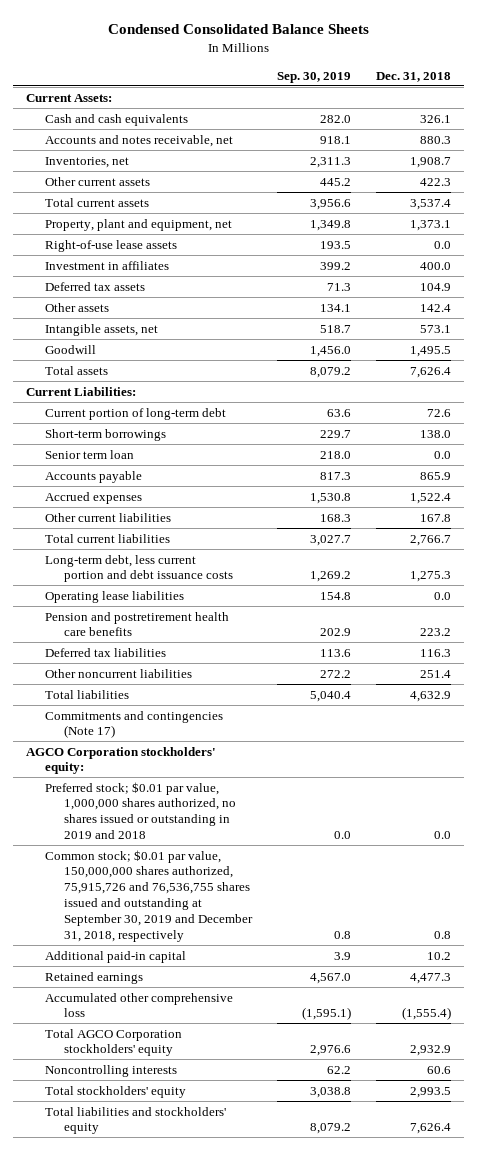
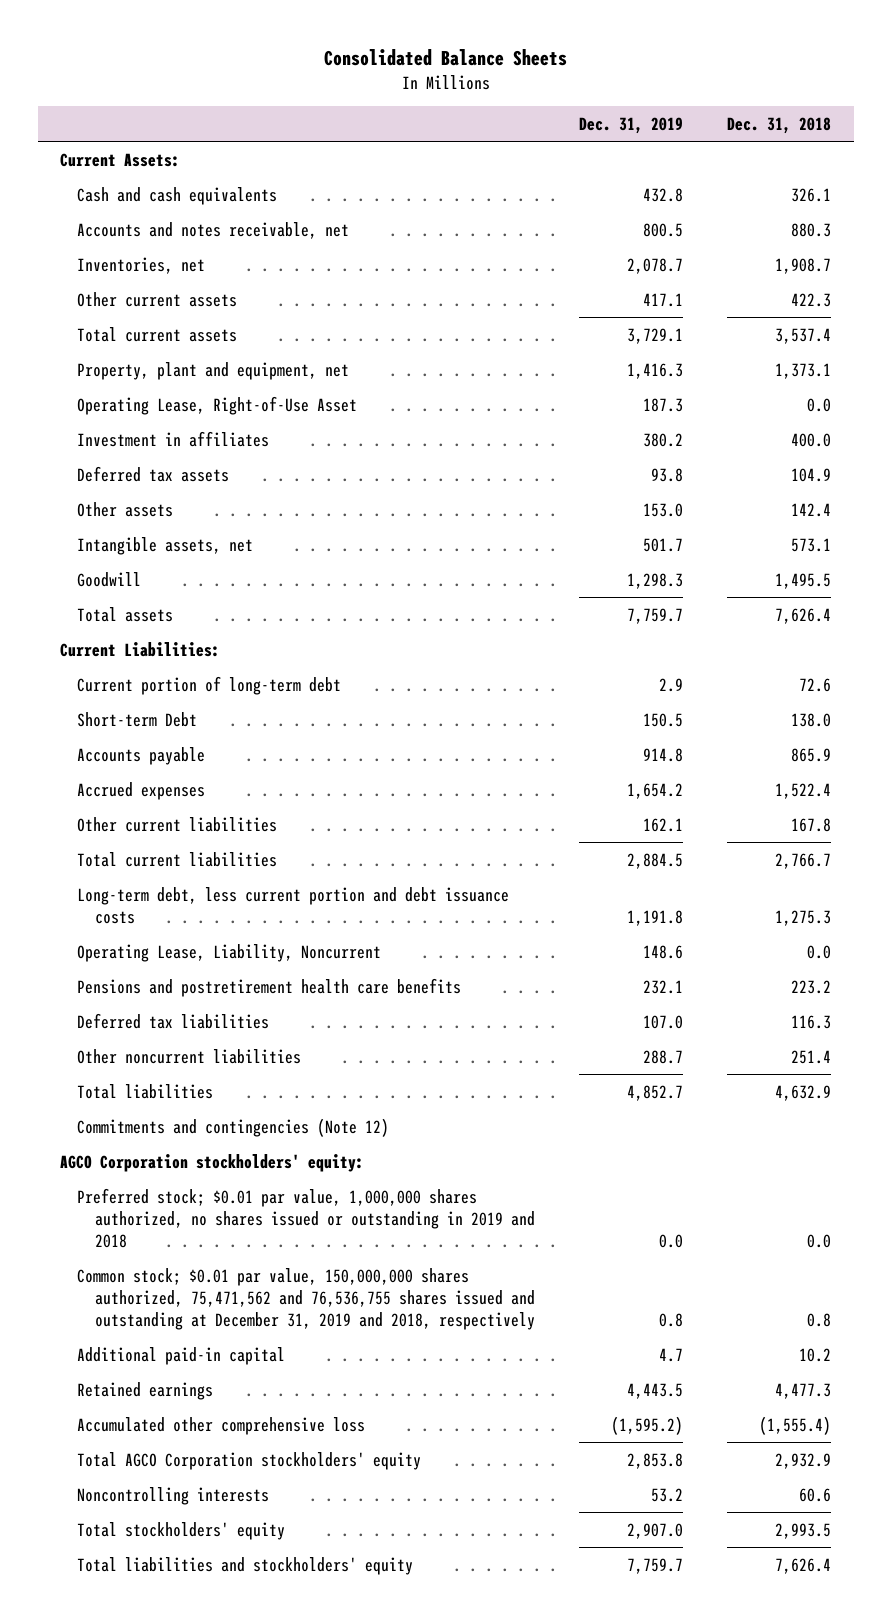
- Condensed Consolidated Balance Sheets
+ Consolidated Balance Sheets
- | Sep. 30, 2019 | Dec. 31, 2018
+ | Dec. 31, 2019 | Dec. 31, 2018
- Right-of-use lease assets | 193.5 | 0.0
+ Operating Lease, Right-of-Use Asset | 187.3 | 0.0
- Short-term borrowings | 229.7 | 138.0
- Senior term loan | 218.0 | 0.0
+ Short-term Debt | 150.5 | 138.0
- Operating lease liabilities | 154.8 | 0.0
- Pension and postretirement health care benefits | 202.9 | 223.2
+ Operating Lease, Liability, Noncurrent | 148.6 | 0.0
+ Pensions and postretirement health care benefits | 232.1 | 223.2
- Commitments and contingencies (Note 17)
+ Commitments and contingencies (Note 12)
- Common stock; $0.01 par value, 150,000,000 shares authorized, 75,915,726 and 76,536,755 shares issued and outstanding at September 30, 2019 and December 31, 2018, respectively | 0.8 | 0.8
+ Common stock; $0.01 par value, 150,000,000 shares authorized, 75,471,562 and 76,536,755 shares issued and outstanding at December 31, 2019 and 2018, respectively | 0.8 | 0.8

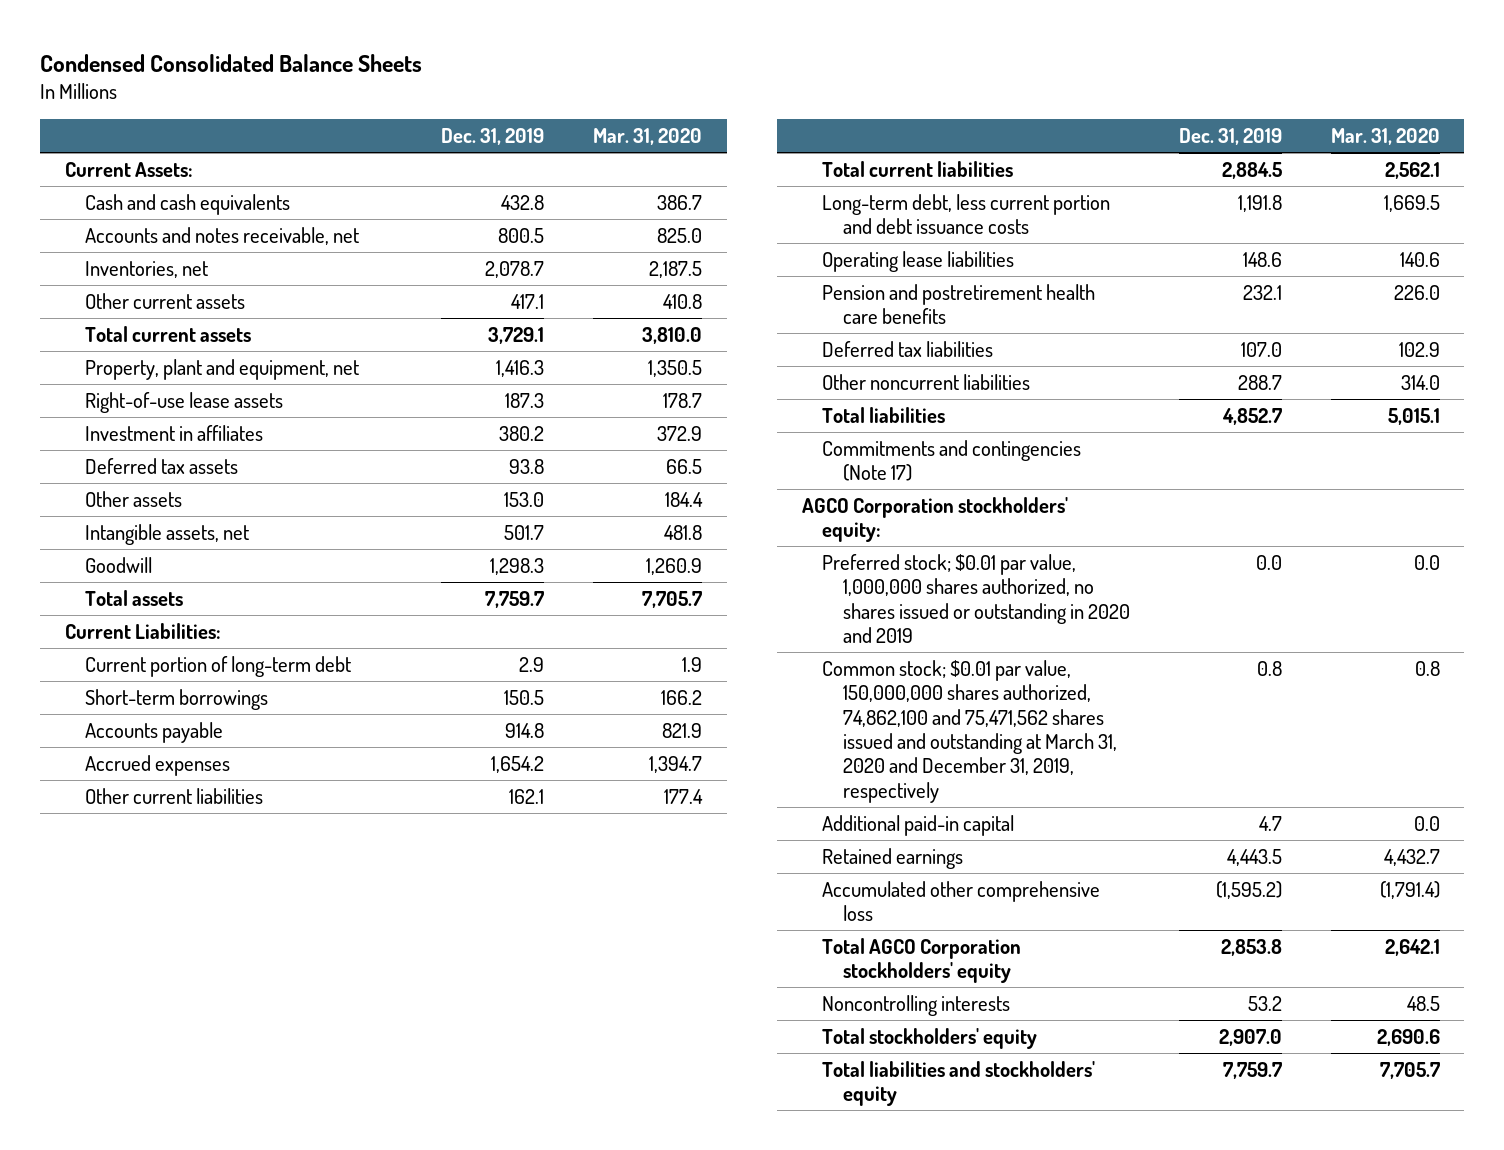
- Consolidated Balance Sheets
+ Condensed Consolidated Balance Sheets
- | Dec. 31, 2019 | Dec. 31, 2018
+ | Dec. 31, 2019 | Mar. 31, 2020
- Operating Lease, Right-of-Use Asset | 187.3 | 0.0
+ Right-of-use lease assets | 187.3 | 178.7
- Short-term Debt | 150.5 | 138.0
+ Short-term borrowings | 150.5 | 166.2
- Operating Lease, Liability, Noncurrent | 148.6 | 0.0
- Pensions and postretirement health care benefits | 232.1 | 223.2
+ Operating lease liabilities | 148.6 | 140.6
+ Pension and postretirement health care benefits | 232.1 | 226.0
- Commitments and contingencies (Note 12)
+ Commitments and contingencies (Note 17)
- Preferred stock; $0.01 par value, 1,000,000 shares authorized, no shares issued or outstanding in 2019 and 2018 | 0.0 | 0.0
- Common stock; $0.01 par value, 150,000,000 shares authorized, 75,471,562 and 76,536,755 shares issued and outstanding at December 31, 2019 and 2018, respectively | 0.8 | 0.8
+ Preferred stock; $0.01 par value, 1,000,000 shares authorized, no shares issued or outstanding in 2020 and 2019 | 0.0 | 0.0
+ Common stock; $0.01 par value, 150,000,000 shares authorized, 74,862,100 and 75,471,562 shares issued and outstanding at March 31, 2020 and December 31, 2019, respectively | 0.8 | 0.8

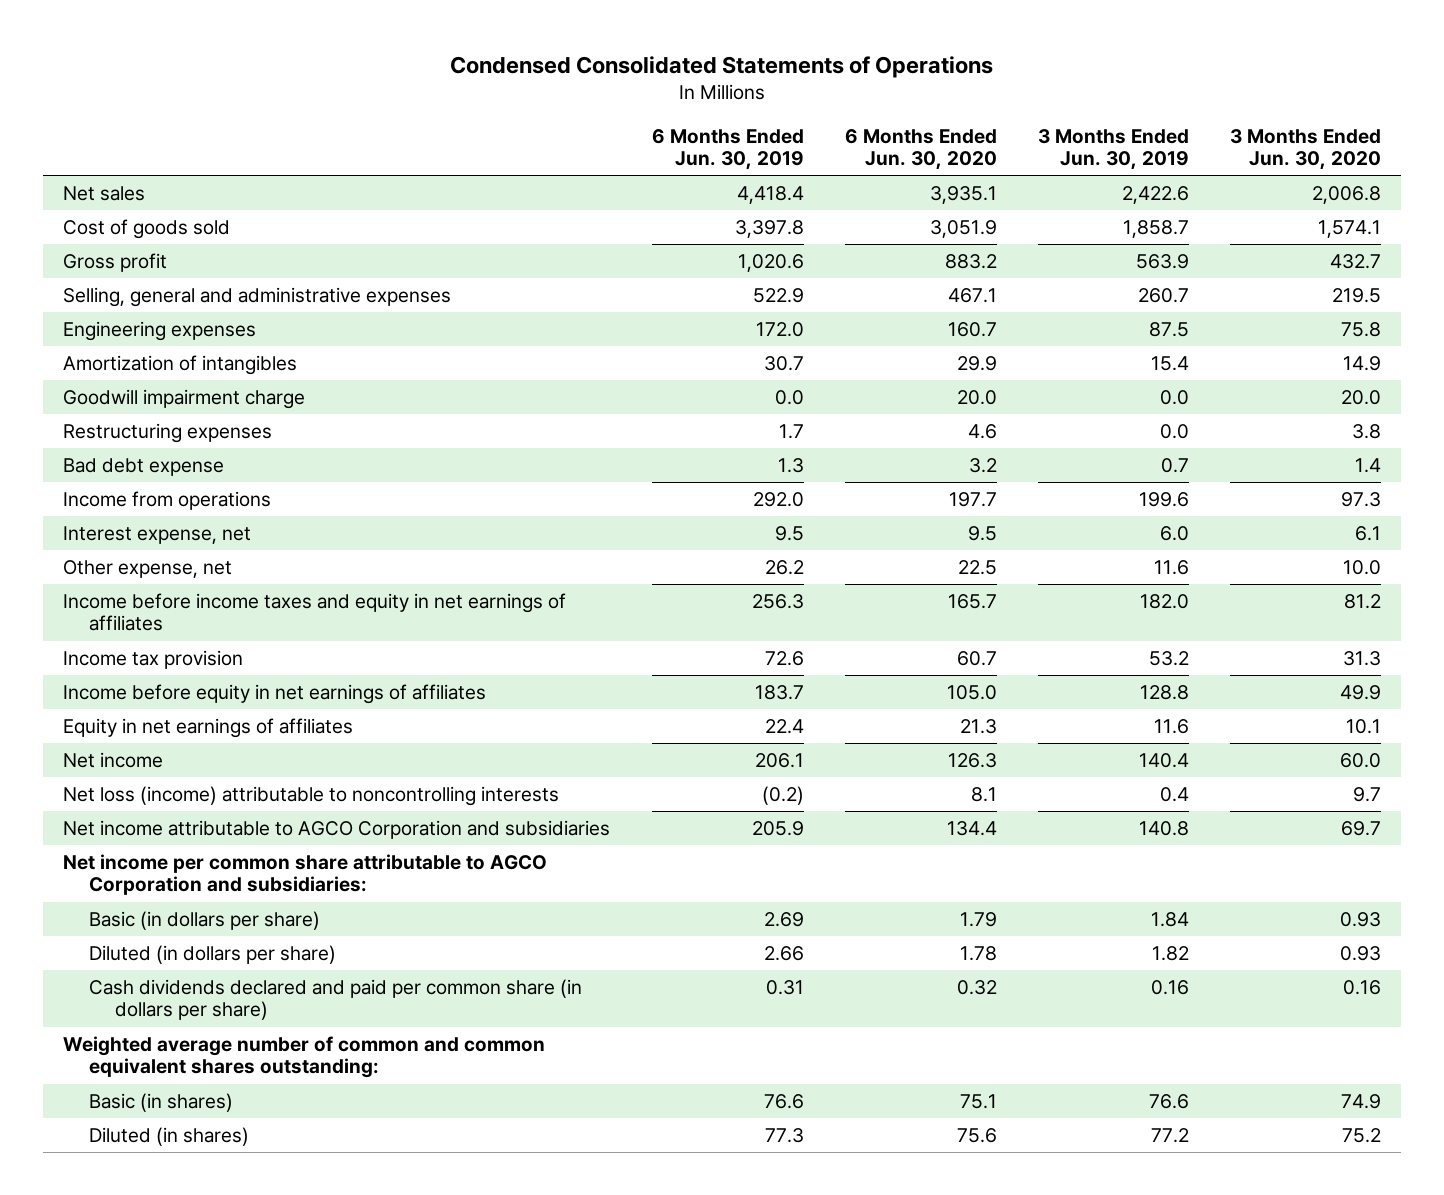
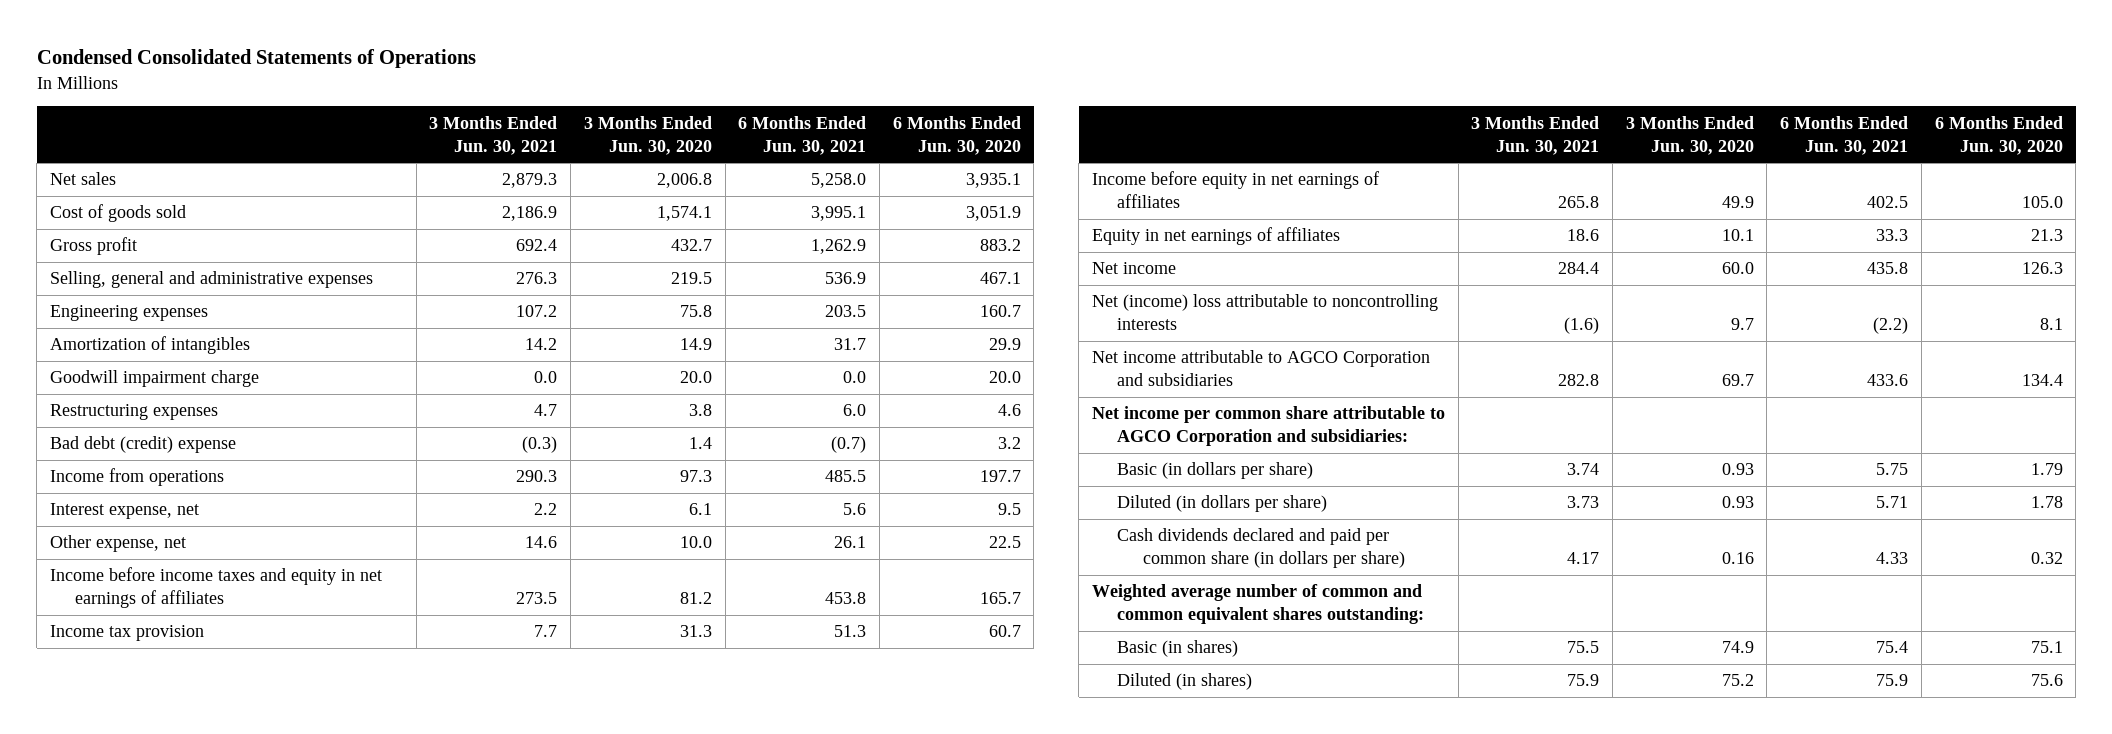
- | 6 Months Ended Jun. 30, 2019 | 6 Months Ended Jun. 30, 2020 | 3 Months Ended Jun. 30, 2019 | 3 Months Ended Jun. 30, 2020
+ | 3 Months Ended Jun. 30, 2021 | 3 Months Ended Jun. 30, 2020 | 6 Months Ended Jun. 30, 2021 | 6 Months Ended Jun. 30, 2020
- Bad debt expense | 1.3 | 3.2 | 0.7 | 1.4
+ Bad debt (credit) expense | (0.3) | 1.4 | (0.7) | 3.2
- Net loss (income) attributable to noncontrolling interests | (0.2) | 8.1 | 0.4 | 9.7
+ Net (income) loss attributable to noncontrolling interests | (1.6) | 9.7 | (2.2) | 8.1

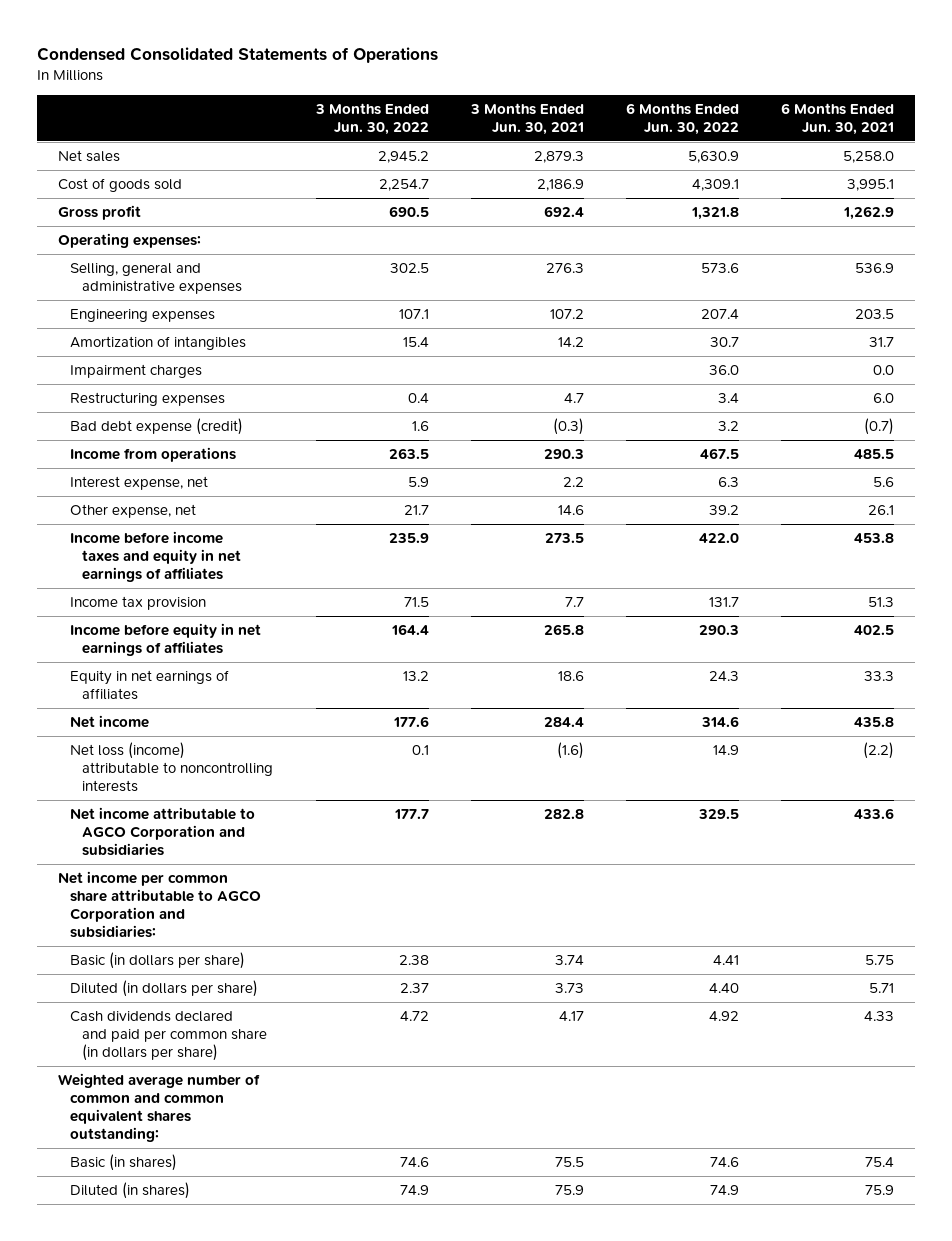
- | 3 Months Ended Jun. 30, 2021 | 3 Months Ended Jun. 30, 2020 | 6 Months Ended Jun. 30, 2021 | 6 Months Ended Jun. 30, 2020
+ | 3 Months Ended Jun. 30, 2022 | 3 Months Ended Jun. 30, 2021 | 6 Months Ended Jun. 30, 2022 | 6 Months Ended Jun. 30, 2021
+ Operating expenses:
- Goodwill impairment charge | 0.0 | 20.0 | 0.0 | 20.0
+ Impairment charges | | | 36.0 | 0.0
- Bad debt (credit) expense | (0.3) | 1.4 | (0.7) | 3.2
+ Bad debt expense (credit) | 1.6 | (0.3) | 3.2 | (0.7)
- Net (income) loss attributable to noncontrolling interests | (1.6) | 9.7 | (2.2) | 8.1
+ Net loss (income) attributable to noncontrolling interests | 0.1 | (1.6) | 14.9 | (2.2)

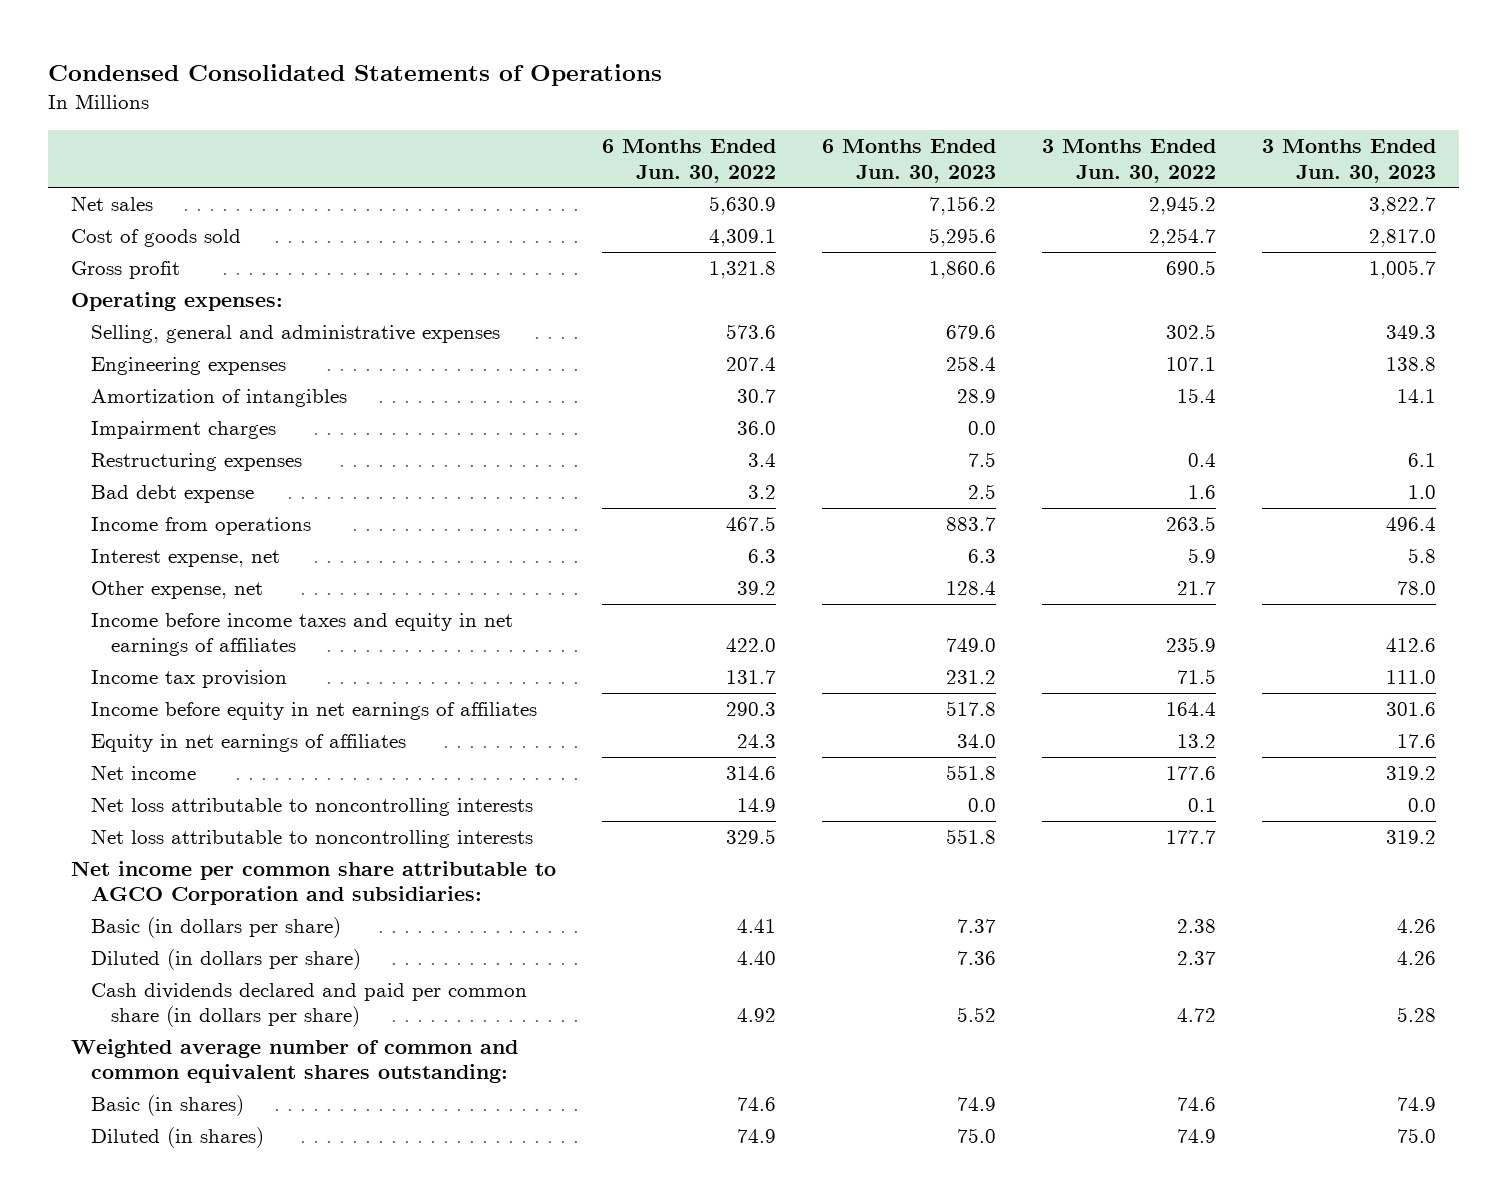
- | 3 Months Ended Jun. 30, 2022 | 3 Months Ended Jun. 30, 2021 | 6 Months Ended Jun. 30, 2022 | 6 Months Ended Jun. 30, 2021
+ | 6 Months Ended Jun. 30, 2022 | 6 Months Ended Jun. 30, 2023 | 3 Months Ended Jun. 30, 2022 | 3 Months Ended Jun. 30, 2023
- Bad debt expense (credit) | 1.6 | (0.3) | 3.2 | (0.7)
+ Bad debt expense | 3.2 | 2.5 | 1.6 | 1.0
- Net loss (income) attributable to noncontrolling interests | 0.1 | (1.6) | 14.9 | (2.2)
- Net income attributable to AGCO Corporation and subsidiaries | 177.7 | 282.8 | 329.5 | 433.6
+ Net loss attributable to noncontrolling interests | 14.9 | 0.0 | 0.1 | 0.0
+ Net loss attributable to noncontrolling interests | 329.5 | 551.8 | 177.7 | 319.2

